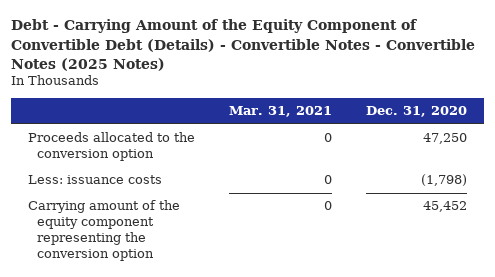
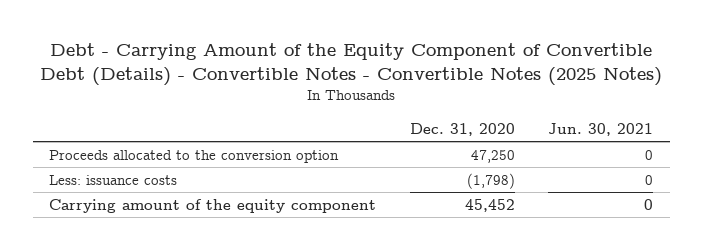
- | Mar. 31, 2021 | Dec. 31, 2020
+ | Dec. 31, 2020 | Jun. 30, 2021
- Carrying amount of the equity component representing the conversion option | 0 | 45,452
+ Carrying amount of the equity component | 45,452 | 0

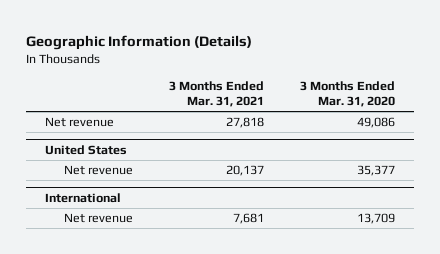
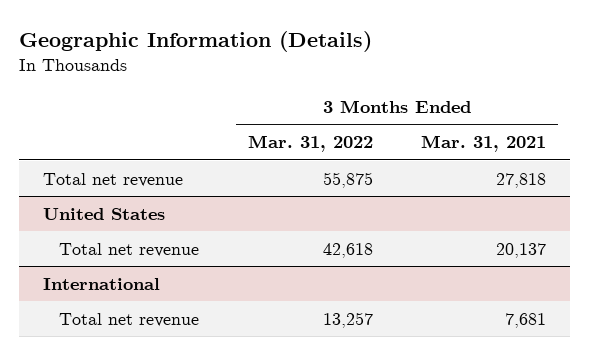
- | 3 Months Ended Mar. 31, 2021 | 3 Months Ended Mar. 31, 2020
+ | 3 Months Ended Mar. 31, 2022 | 3 Months Ended Mar. 31, 2021
- Net revenue | 27,818 | 49,086
+ Total net revenue | 55,875 | 27,818
@ United States
- Net revenue | 20,137 | 35,377
+ Total net revenue | 42,618 | 20,137
@ International
- Net revenue | 7,681 | 13,709
+ Total net revenue | 13,257 | 7,681

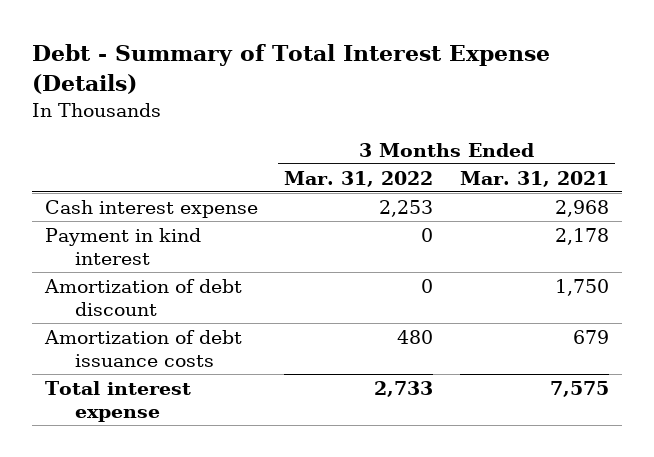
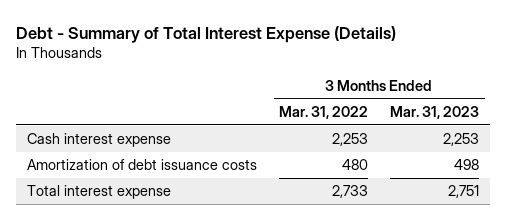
- | 3 Months Ended Mar. 31, 2022 | 3 Months Ended Mar. 31, 2021
+ | 3 Months Ended Mar. 31, 2022 | 3 Months Ended Mar. 31, 2023
- Payment in kind interest | 0 | 2,178
- Amortization of debt discount | 0 | 1,750

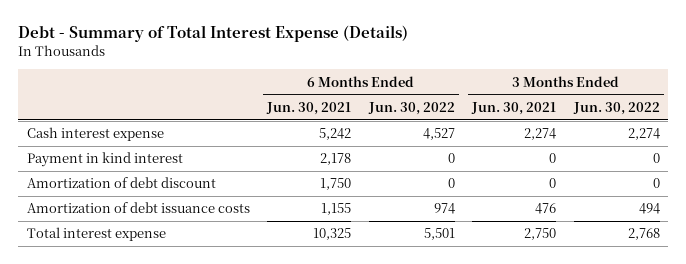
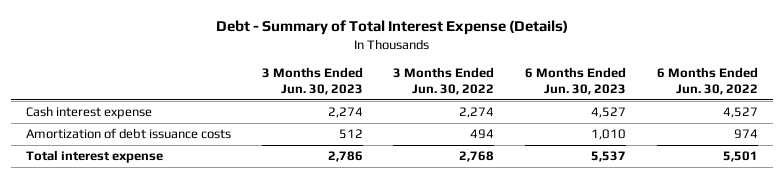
- | 6 Months Ended Jun. 30, 2021 | 6 Months Ended Jun. 30, 2022 | 3 Months Ended Jun. 30, 2021 | 3 Months Ended Jun. 30, 2022
+ | 3 Months Ended Jun. 30, 2023 | 3 Months Ended Jun. 30, 2022 | 6 Months Ended Jun. 30, 2023 | 6 Months Ended Jun. 30, 2022
- Payment in kind interest | 2,178 | 0 | 0 | 0
- Amortization of debt discount | 1,750 | 0 | 0 | 0

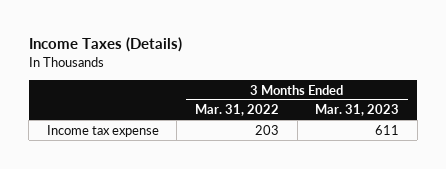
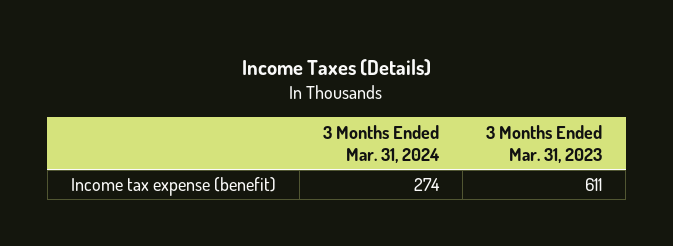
- | 3 Months Ended Mar. 31, 2022 | 3 Months Ended Mar. 31, 2023
+ | 3 Months Ended Mar. 31, 2024 | 3 Months Ended Mar. 31, 2023
- Income tax expense | 203 | 611
+ Income tax expense (benefit) | 274 | 611

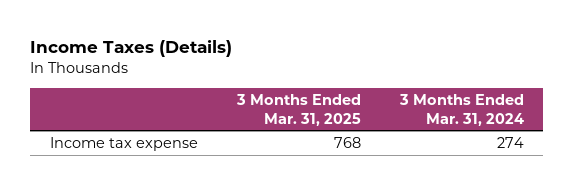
- | 3 Months Ended Mar. 31, 2024 | 3 Months Ended Mar. 31, 2023
+ | 3 Months Ended Mar. 31, 2025 | 3 Months Ended Mar. 31, 2024
- Income tax expense (benefit) | 274 | 611
+ Income tax expense | 768 | 274

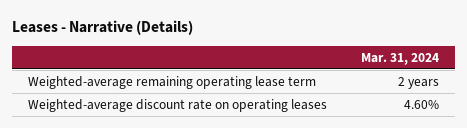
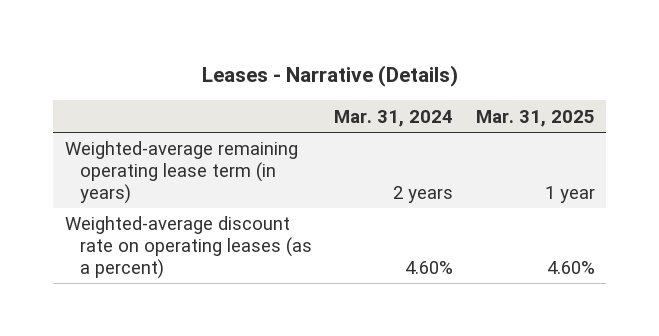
- | Mar. 31, 2024
+ | Mar. 31, 2024 | Mar. 31, 2025
- Weighted-average remaining operating lease term | 2 years
- Weighted-average discount rate on operating leases | 4.60%
+ Weighted-average remaining operating lease term (in years) | 2 years | 1 year
+ Weighted-average discount rate on operating leases (as a percent) | 4.60% | 4.60%

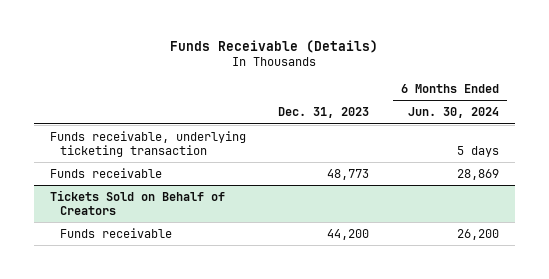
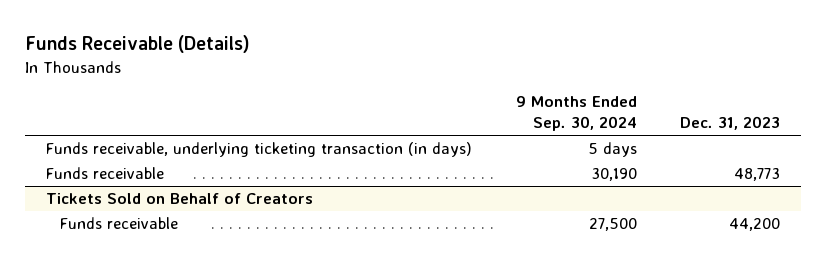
- | Dec. 31, 2023 | 6 Months Ended Jun. 30, 2024
+ | 9 Months Ended Sep. 30, 2024 | Dec. 31, 2023
- Funds receivable, underlying ticketing transaction | | 5 days
+ Funds receivable, underlying ticketing transaction (in days) | 5 days |

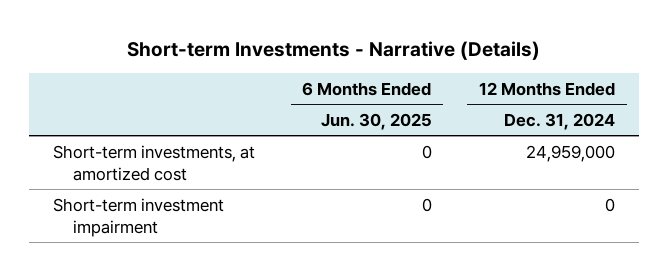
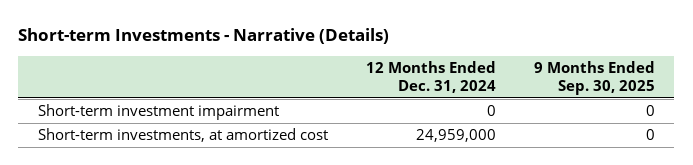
- | 6 Months Ended Jun. 30, 2025 | 12 Months Ended Dec. 31, 2024
+ | 12 Months Ended Dec. 31, 2024 | 9 Months Ended Sep. 30, 2025
moved down: Short-term investments, at amortized cost | 24,959,000 | 0

